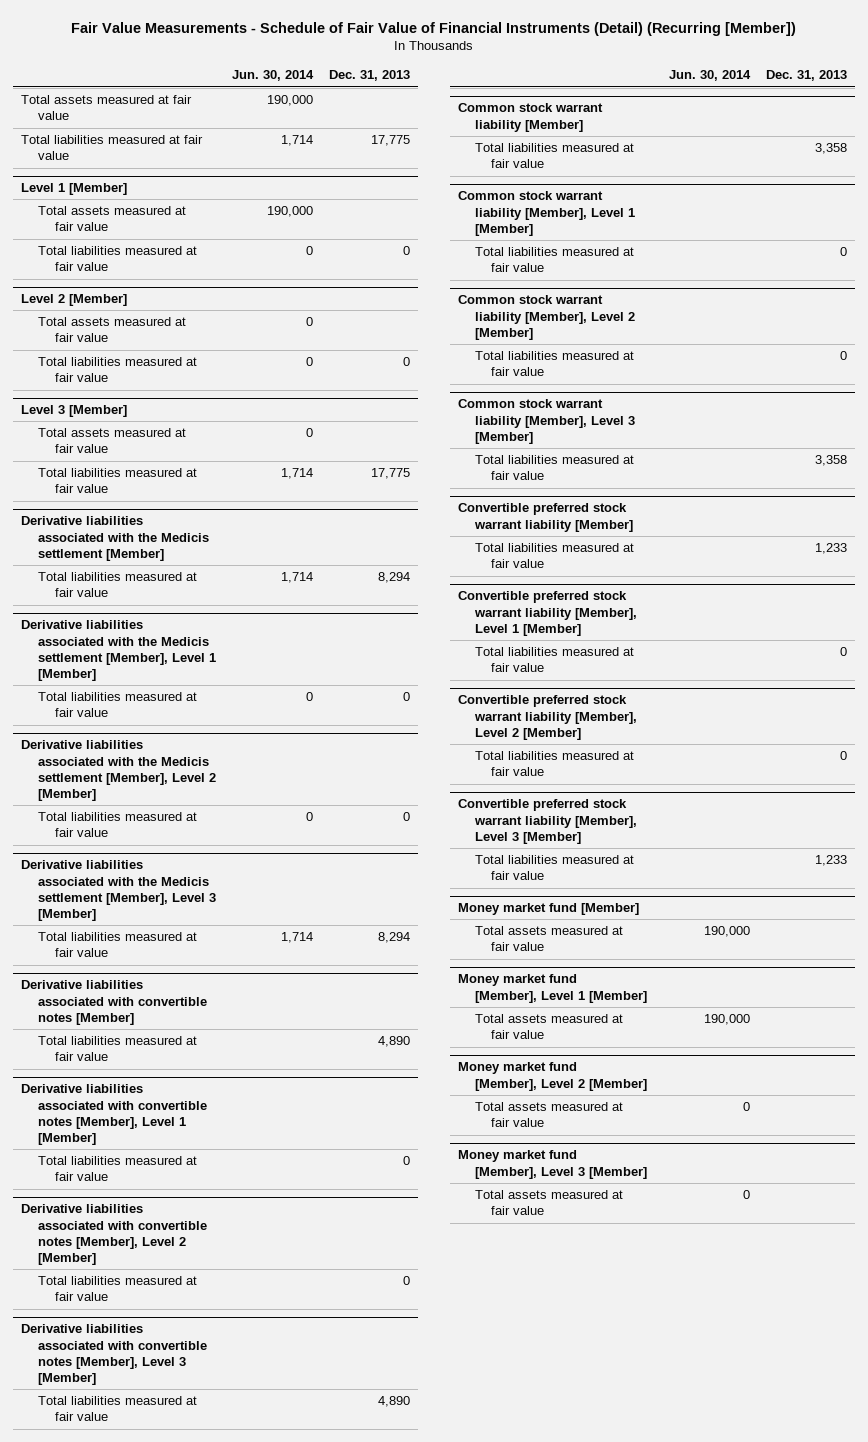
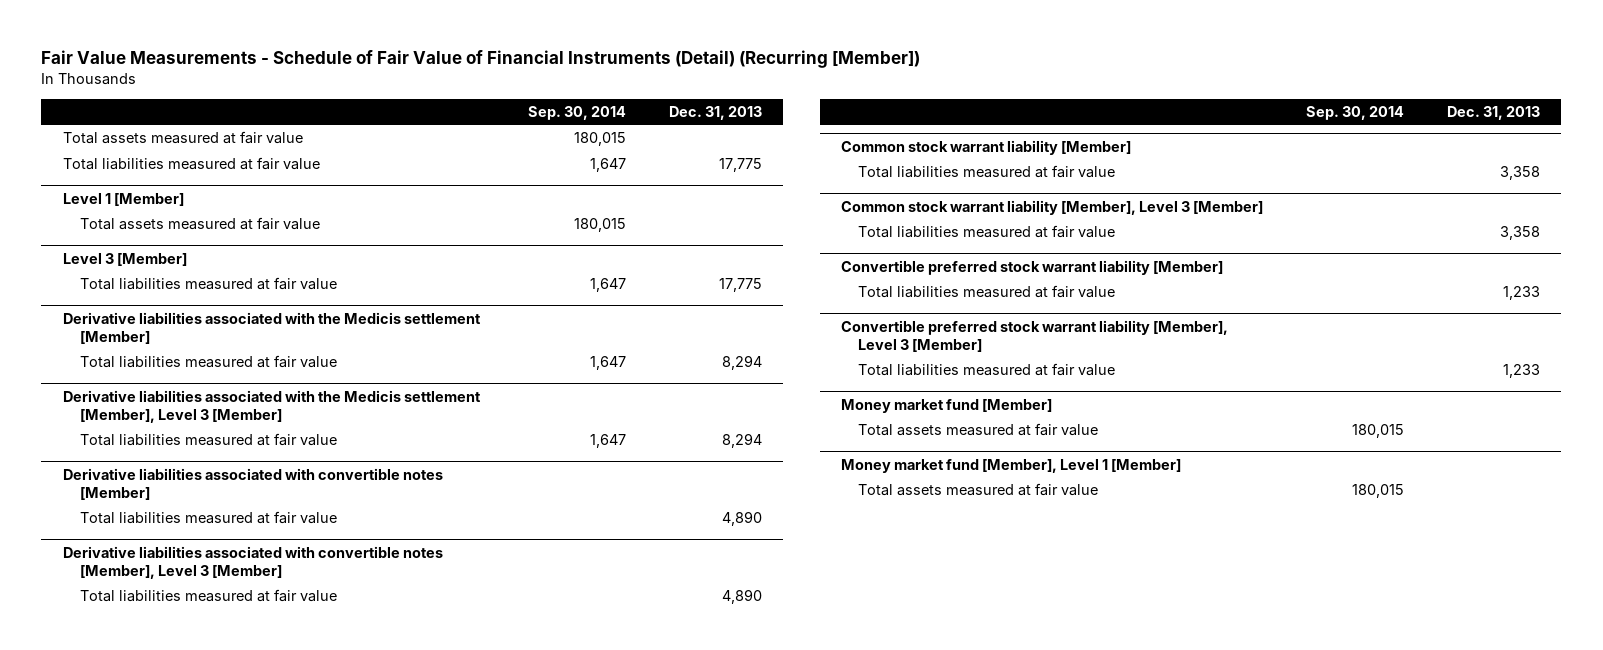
- | Jun. 30, 2014 | Dec. 31, 2013
+ | Sep. 30, 2014 | Dec. 31, 2013
@ Level 1 [Member]
- Total liabilities measured at fair value | 0 | 0
- Level 2 [Member]
- Total assets measured at fair value | 0 |
- Total liabilities measured at fair value | 0 | 0
@ Level 3 [Member]
- Total assets measured at fair value | 0 |
- Derivative liabilities associated with the Medicis settlement [Member], Level 1 [Member]
- Total liabilities measured at fair value | 0 | 0
- Derivative liabilities associated with the Medicis settlement [Member], Level 2 [Member]
- Total liabilities measured at fair value | 0 | 0
- Derivative liabilities associated with convertible notes [Member], Level 1 [Member]
- Total liabilities measured at fair value | | 0
- Derivative liabilities associated with convertible notes [Member], Level 2 [Member]
- Total liabilities measured at fair value | | 0
- Common stock warrant liability [Member], Level 1 [Member]
- Total liabilities measured at fair value | | 0
- Common stock warrant liability [Member], Level 2 [Member]
- Total liabilities measured at fair value | | 0
- Convertible preferred stock warrant liability [Member], Level 1 [Member]
- Total liabilities measured at fair value | | 0
- Convertible preferred stock warrant liability [Member], Level 2 [Member]
- Total liabilities measured at fair value | | 0
- Money market fund [Member], Level 2 [Member]
- Total assets measured at fair value | 0 |
- Money market fund [Member], Level 3 [Member]
- Total assets measured at fair value | 0 |

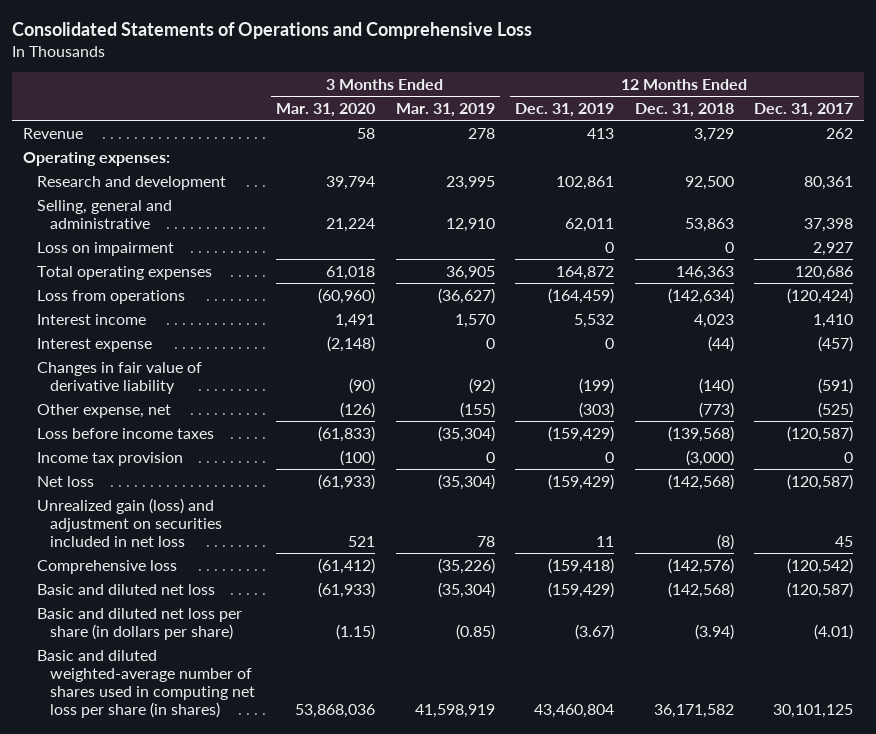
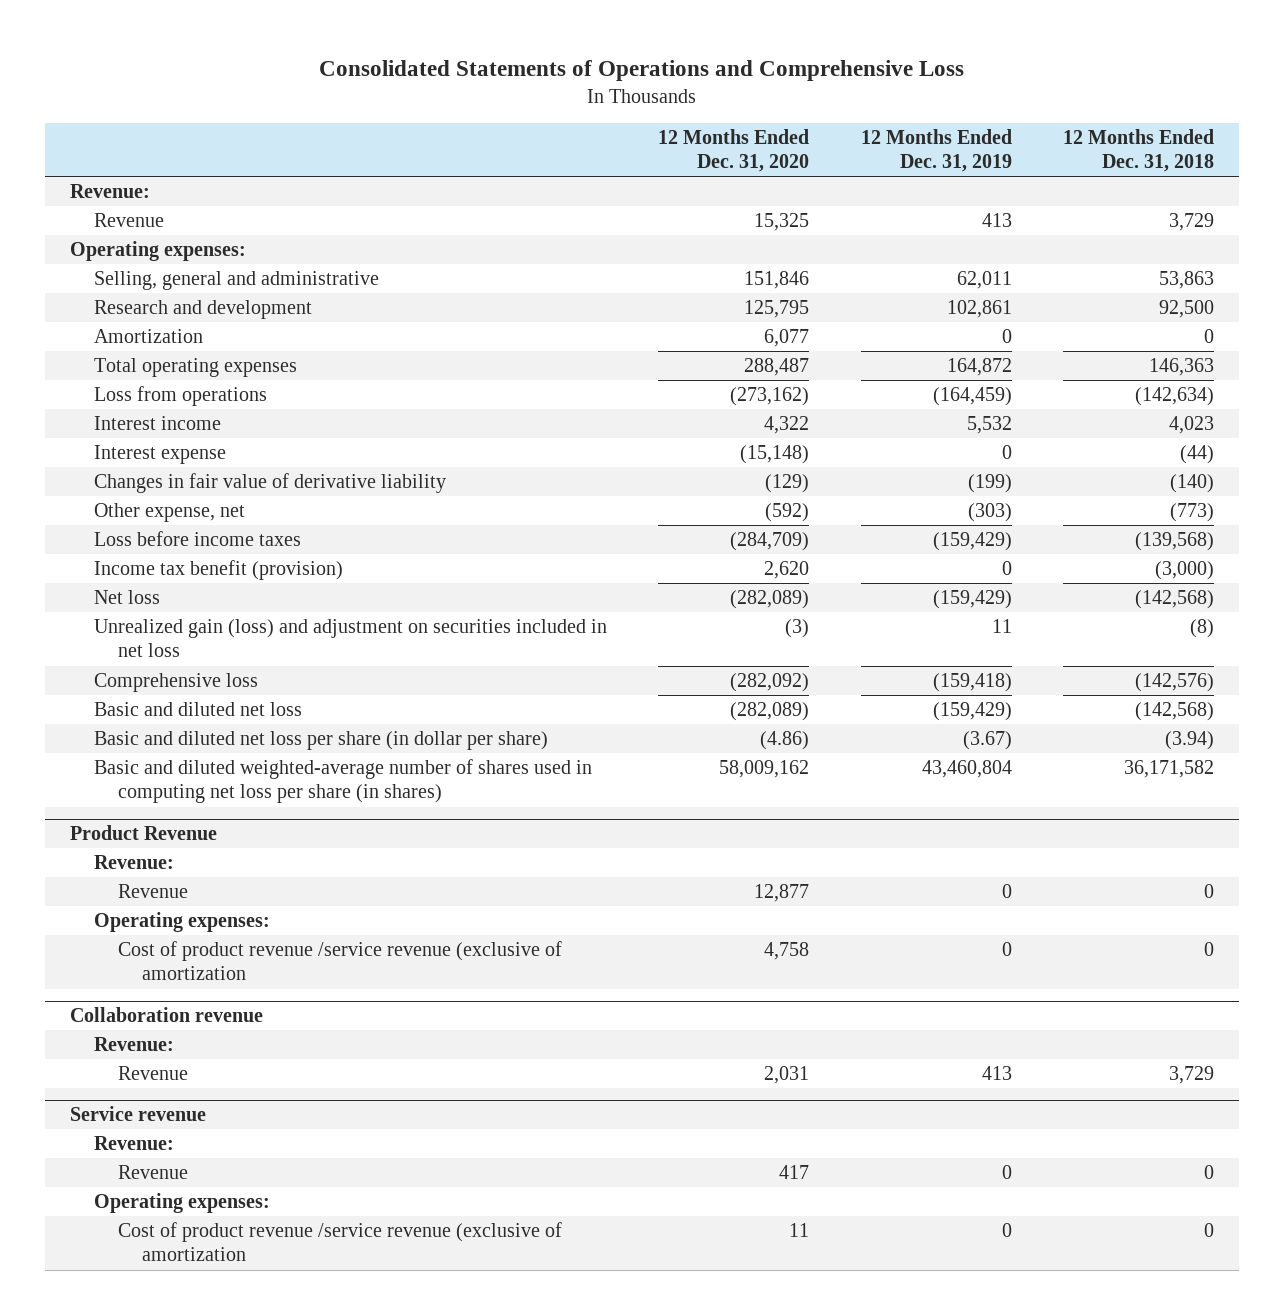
- | 3 Months Ended Mar. 31, 2020 | 3 Months Ended Mar. 31, 2019 | 12 Months Ended Dec. 31, 2019 | 12 Months Ended Dec. 31, 2018 | 12 Months Ended Dec. 31, 2017
+ | 12 Months Ended Dec. 31, 2020 | 12 Months Ended Dec. 31, 2019 | 12 Months Ended Dec. 31, 2018
+ Revenue:
- Loss on impairment | | | 0 | 0 | 2,927
moved down: Research and development | 125,795 | 102,861 | 92,500
+ Amortization | 6,077 | 0 | 0
- Income tax provision | (100) | 0 | 0 | (3,000) | 0
+ Income tax benefit (provision) | 2,620 | 0 | (3,000)
- Basic and diluted net loss per share (in dollars per share) | (1.15) | (0.85) | (3.67) | (3.94) | (4.01)
+ Basic and diluted net loss per share (in dollar per share) | (4.86) | (3.67) | (3.94)
+ Product Revenue
+ Revenue:
+ Revenue | 12,877 | 0 | 0
+ Operating expenses:
+ Cost of product revenue /service revenue (exclusive of amortization | 4,758 | 0 | 0
+ Collaboration revenue
+ Revenue:
+ Revenue | 2,031 | 413 | 3,729
+ Service revenue
+ Revenue:
+ Revenue | 417 | 0 | 0
+ Operating expenses:
+ Cost of product revenue /service revenue (exclusive of amortization | 11 | 0 | 0

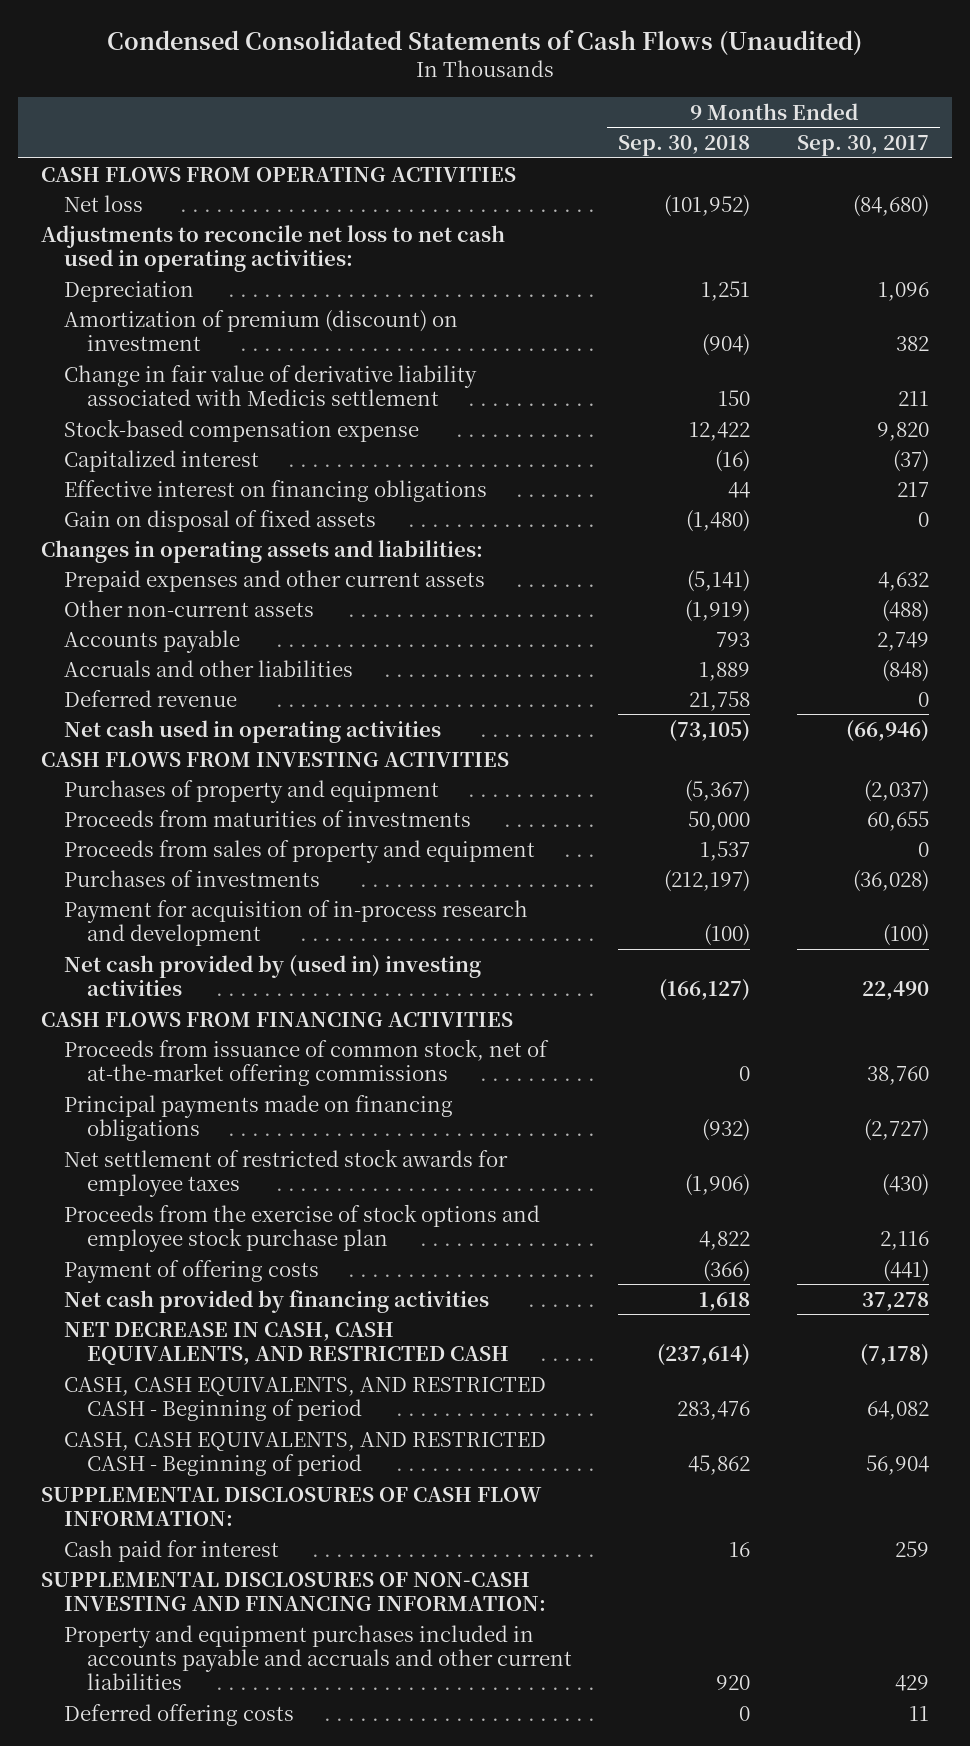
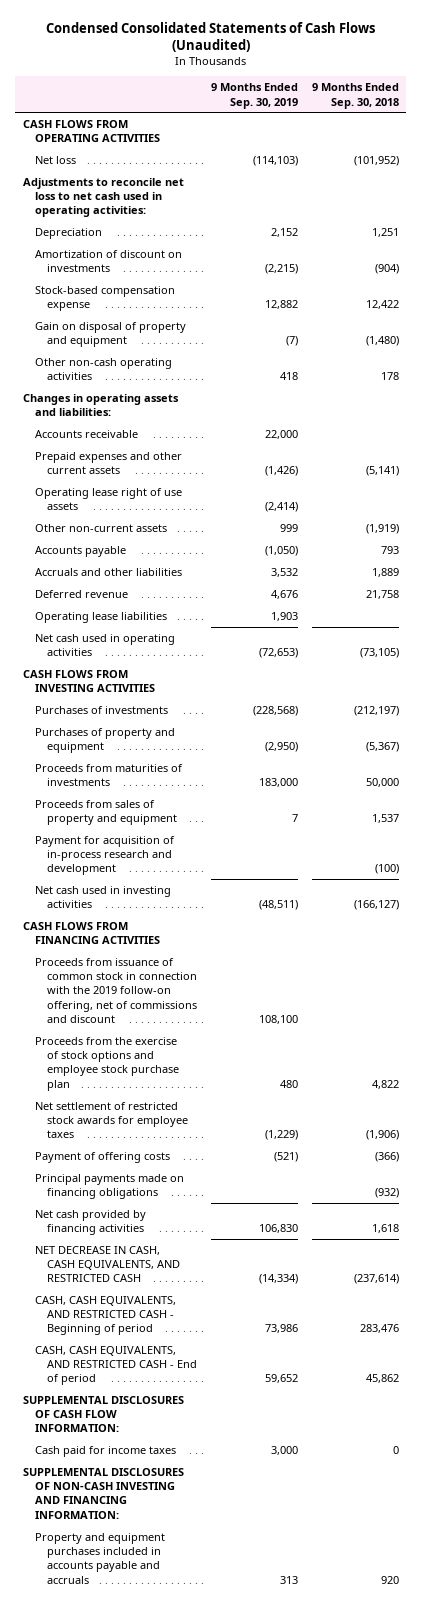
- | 9 Months Ended Sep. 30, 2018 | 9 Months Ended Sep. 30, 2017
+ | 9 Months Ended Sep. 30, 2019 | 9 Months Ended Sep. 30, 2018
- Amortization of premium (discount) on investment | (904) | 382
- Change in fair value of derivative liability associated with Medicis settlement | 150 | 211
+ Amortization of discount on investments | (2,215) | (904)
- Capitalized interest | (16) | (37)
- Effective interest on financing obligations | 44 | 217
- Gain on disposal of fixed assets | (1,480) | 0
+ Gain on disposal of property and equipment | (7) | (1,480)
+ Other non-cash operating activities | 418 | 178
+ Accounts receivable | 22,000 |
+ Operating lease right of use assets | (2,414) |
+ Operating lease liabilities | 1,903 |
moved up: Purchases of investments | (228,568) | (212,197)
- Net cash provided by (used in) investing activities | (166,127) | 22,490
+ Net cash used in investing activities | (48,511) | (166,127)
- Proceeds from issuance of common stock, net of at-the-market offering commissions | 0 | 38,760
+ Proceeds from issuance of common stock in connection with the 2019 follow-on offering, net of commissions and discount | 108,100 |
moved down: Net settlement of restricted stock awards for employee taxes | (1,229) | (1,906)
moved down: Principal payments made on financing obligations | | (932)
- CASH, CASH EQUIVALENTS, AND RESTRICTED CASH - Beginning of period | 45,862 | 56,904
+ CASH, CASH EQUIVALENTS, AND RESTRICTED CASH - End of period | 59,652 | 45,862
- Cash paid for interest | 16 | 259
+ Cash paid for income taxes | 3,000 | 0
- Property and equipment purchases included in accounts payable and accruals and other current liabilities | 920 | 429
- Deferred offering costs | 0 | 11
+ Property and equipment purchases included in accounts payable and accruals | 313 | 920

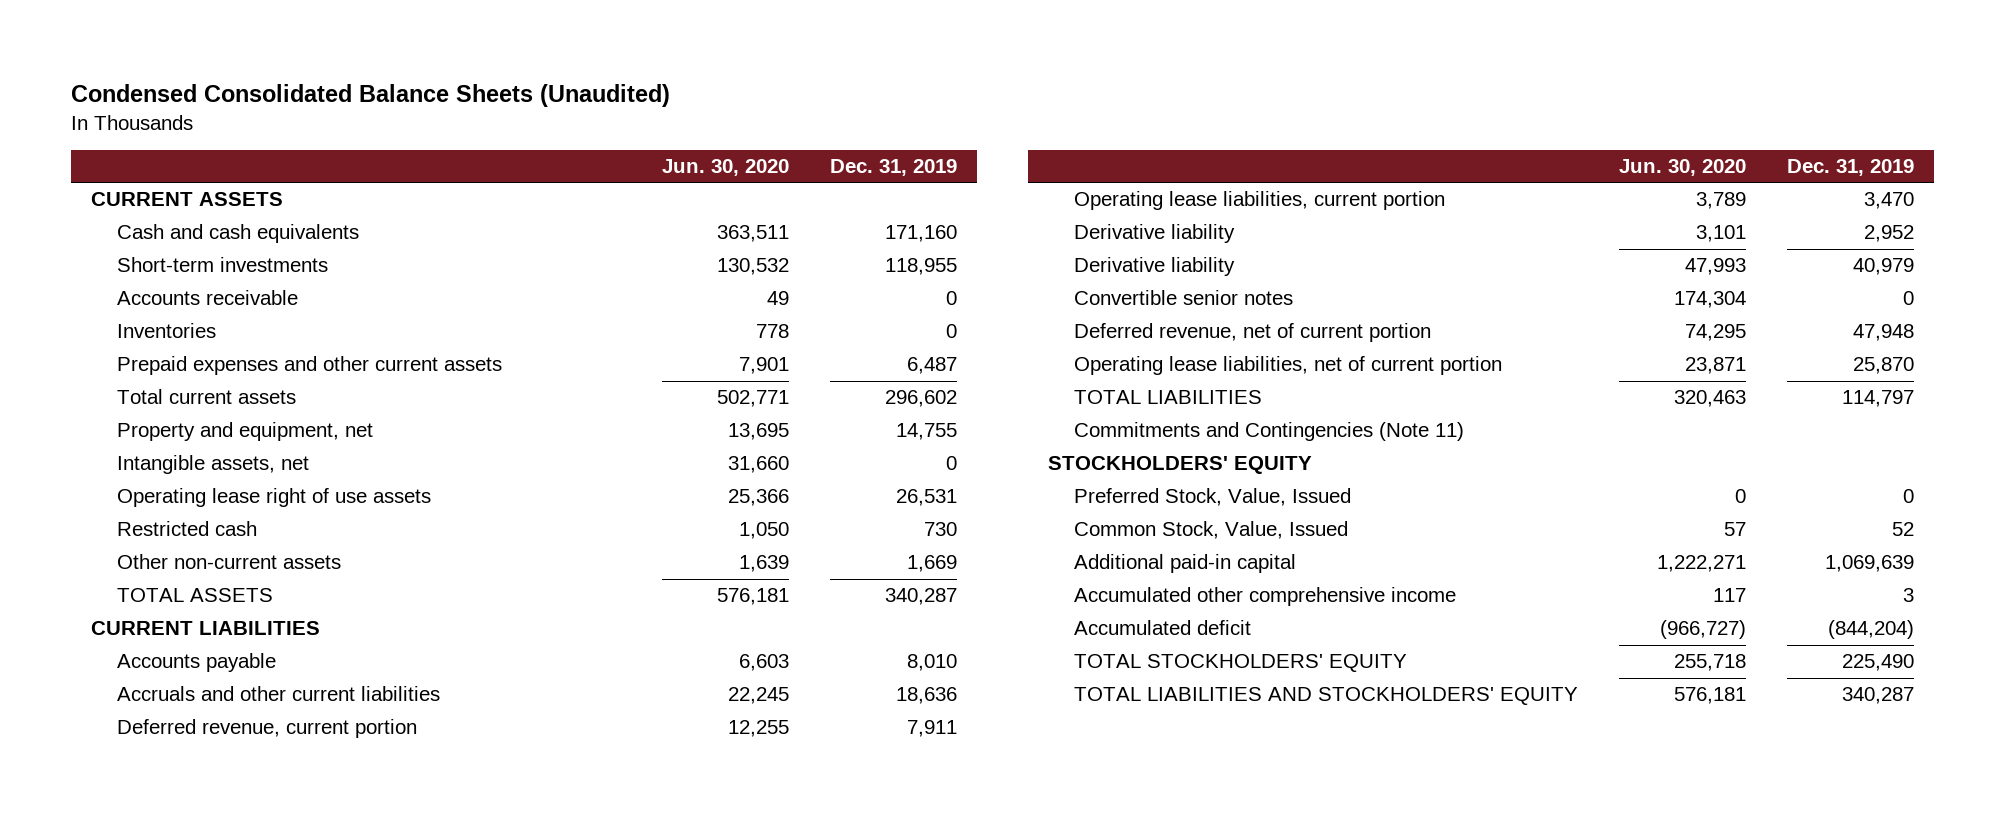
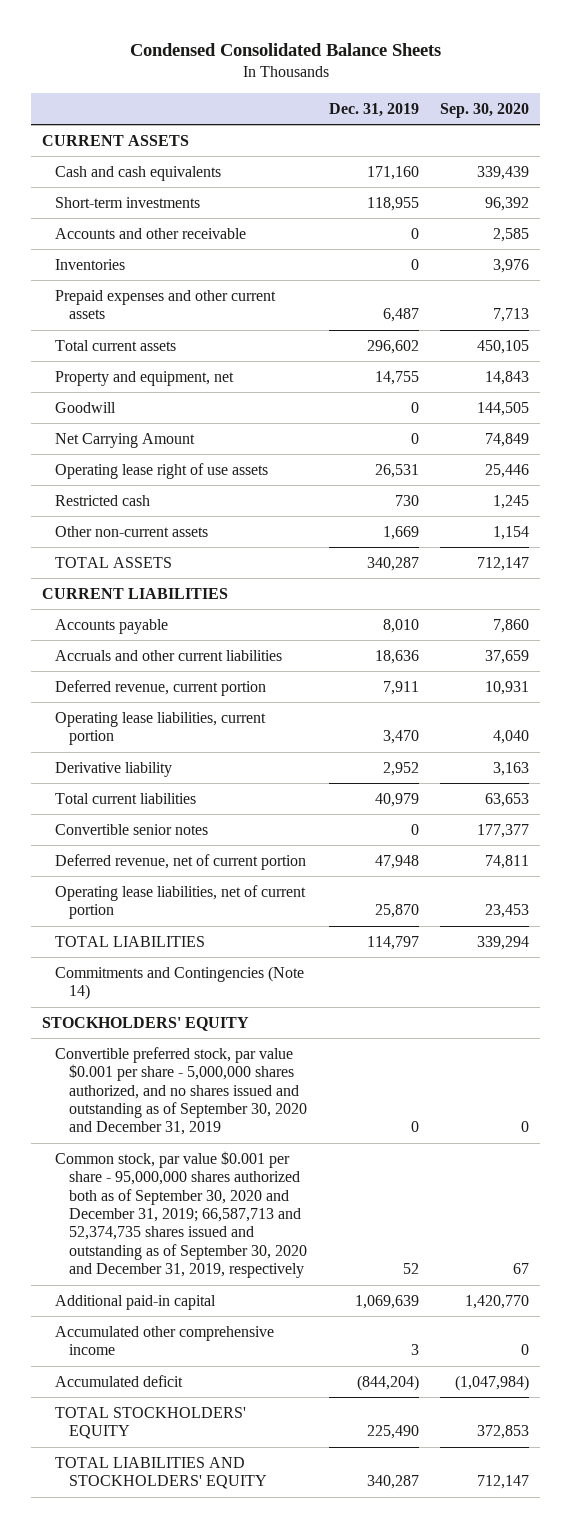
- Condensed Consolidated Balance Sheets (Unaudited)
+ Condensed Consolidated Balance Sheets
- | Jun. 30, 2020 | Dec. 31, 2019
+ | Dec. 31, 2019 | Sep. 30, 2020
- Accounts receivable | 49 | 0
+ Accounts and other receivable | 0 | 2,585
- Intangible assets, net | 31,660 | 0
+ Goodwill | 0 | 144,505
+ Net Carrying Amount | 0 | 74,849
- Derivative liability | 47,993 | 40,979
+ Total current liabilities | 40,979 | 63,653
- Commitments and Contingencies (Note 11)
+ Commitments and Contingencies (Note 14)
- Preferred Stock, Value, Issued | 0 | 0
- Common Stock, Value, Issued | 57 | 52
+ Convertible preferred stock, par value $0.001 per share - 5,000,000 shares authorized, and no shares issued and outstanding as of September 30, 2020 and December 31, 2019 | 0 | 0
+ Common stock, par value $0.001 per share - 95,000,000 shares authorized both as of September 30, 2020 and December 31, 2019; 66,587,713 and 52,374,735 shares issued and outstanding as of September 30, 2020 and December 31, 2019, respectively | 52 | 67

